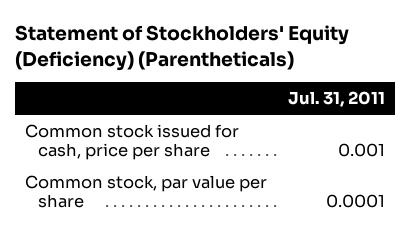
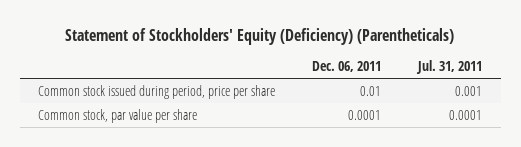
- | Jul. 31, 2011
+ | Dec. 06, 2011 | Jul. 31, 2011
- Common stock issued for cash, price per share | 0.001
+ Common stock issued during period, price per share | 0.01 | 0.001

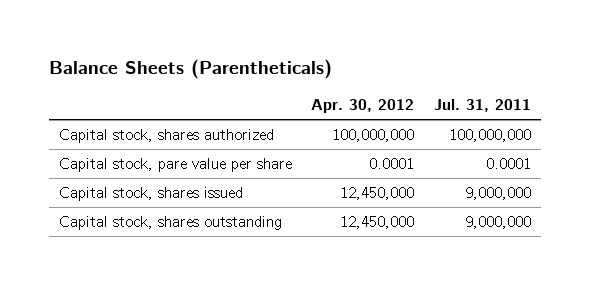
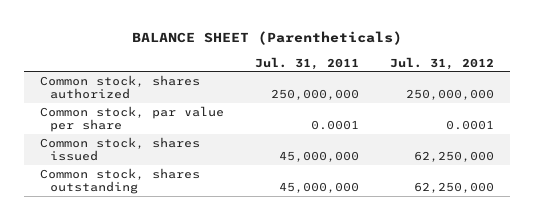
- Balance Sheets (Parentheticals)
+ BALANCE SHEET (Parentheticals)
- | Apr. 30, 2012 | Jul. 31, 2011
+ | Jul. 31, 2011 | Jul. 31, 2012
- Capital stock, shares authorized | 100,000,000 | 100,000,000
- Capital stock, pare value per share | 0.0001 | 0.0001
- Capital stock, shares issued | 12,450,000 | 9,000,000
- Capital stock, shares outstanding | 12,450,000 | 9,000,000
+ Common stock, shares authorized | 250,000,000 | 250,000,000
+ Common stock, par value per share | 0.0001 | 0.0001
+ Common stock, shares issued | 45,000,000 | 62,250,000
+ Common stock, shares outstanding | 45,000,000 | 62,250,000

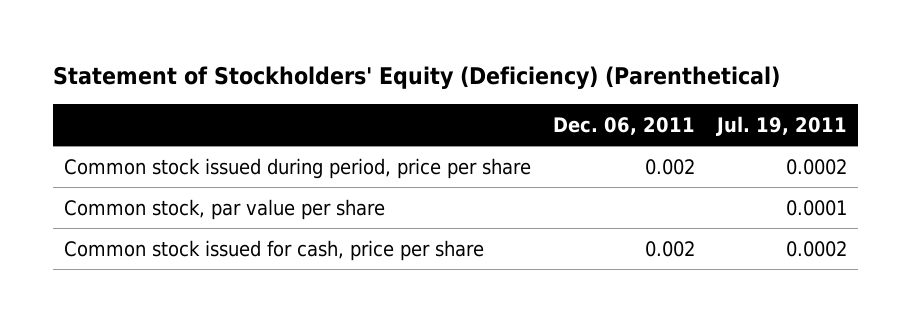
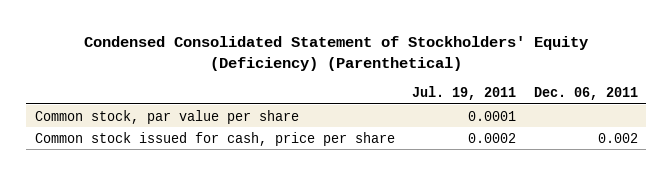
- Statement of Stockholders' Equity (Deficiency) (Parenthetical)
+ Condensed Consolidated Statement of Stockholders' Equity (Deficiency) (Parenthetical)
- | Dec. 06, 2011 | Jul. 19, 2011
+ | Jul. 19, 2011 | Dec. 06, 2011
- Common stock issued during period, price per share | 0.002 | 0.0002

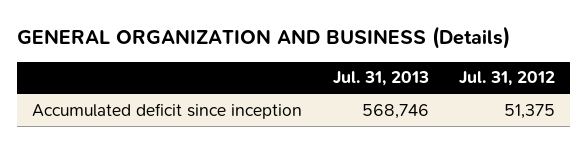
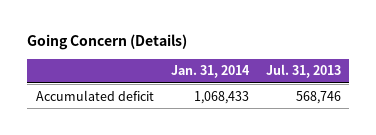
- GENERAL ORGANIZATION AND BUSINESS (Details)
+ Going Concern (Details)
- | Jul. 31, 2013 | Jul. 31, 2012
+ | Jan. 31, 2014 | Jul. 31, 2013
- Accumulated deficit since inception | 568,746 | 51,375
+ Accumulated deficit | 1,068,433 | 568,746

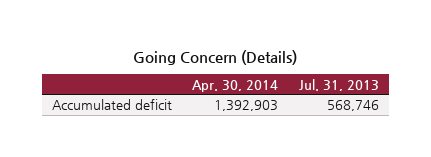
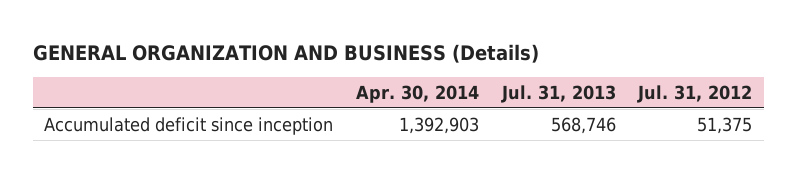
- Going Concern (Details)
+ GENERAL ORGANIZATION AND BUSINESS (Details)
- | Apr. 30, 2014 | Jul. 31, 2013
+ | Apr. 30, 2014 | Jul. 31, 2013 | Jul. 31, 2012
- Accumulated deficit | 1,392,903 | 568,746
+ Accumulated deficit since inception | 1,392,903 | 568,746 | 51,375

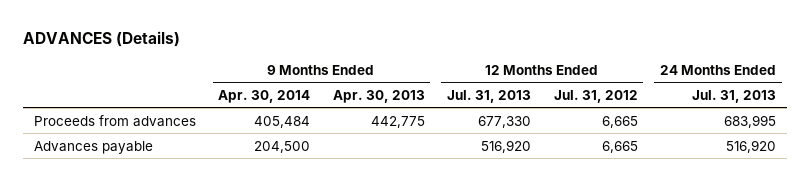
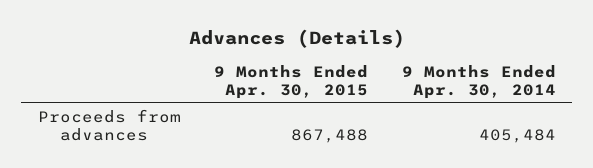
- ADVANCES (Details)
+ Advances (Details)
- | 9 Months Ended Apr. 30, 2014 | 9 Months Ended Apr. 30, 2013 | 12 Months Ended Jul. 31, 2013 | 12 Months Ended Jul. 31, 2012 | 24 Months Ended Jul. 31, 2013
+ | 9 Months Ended Apr. 30, 2015 | 9 Months Ended Apr. 30, 2014
- Advances payable | 204,500 | | 516,920 | 6,665 | 516,920

